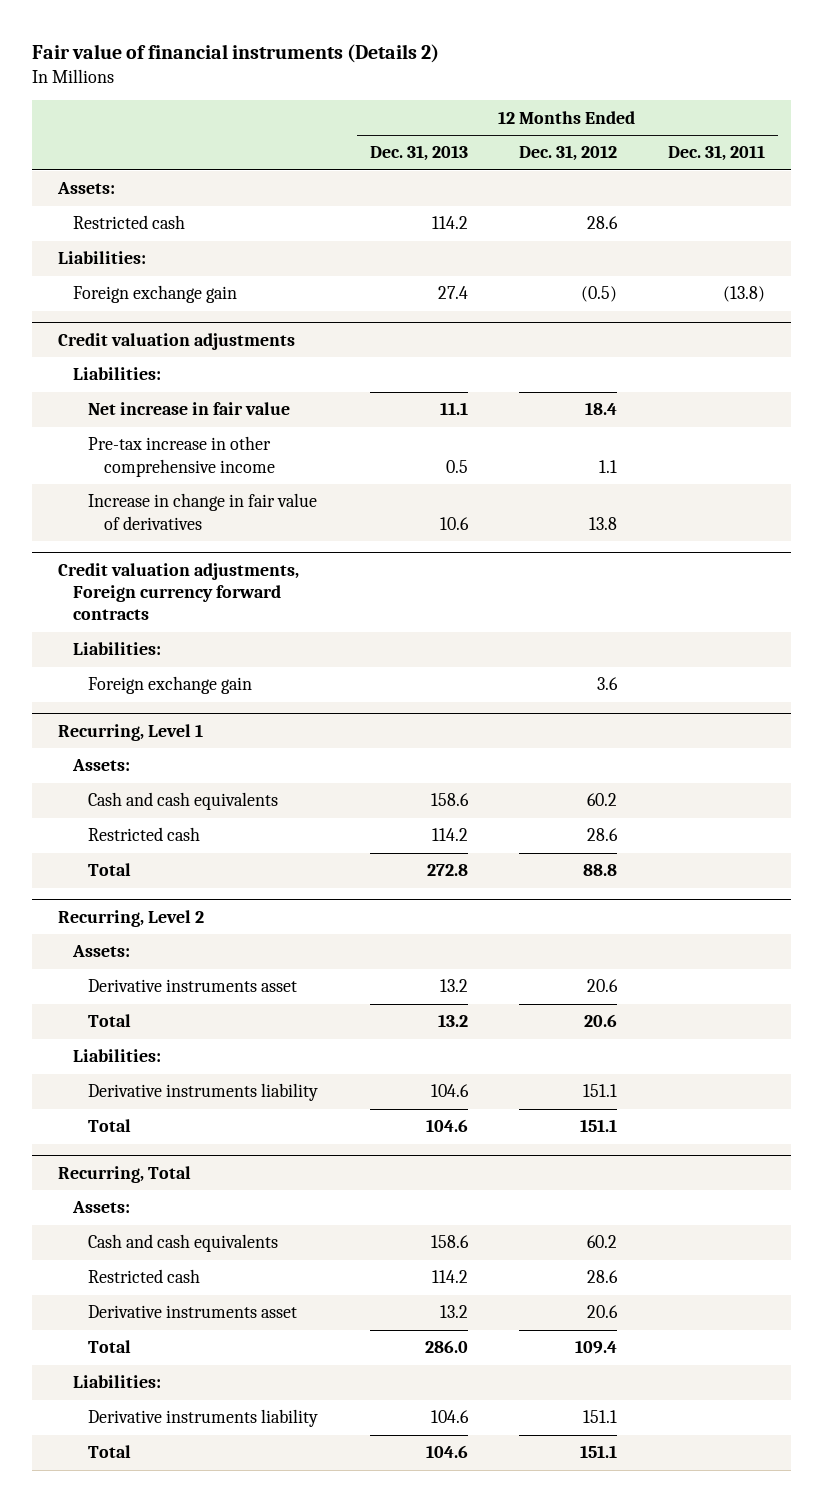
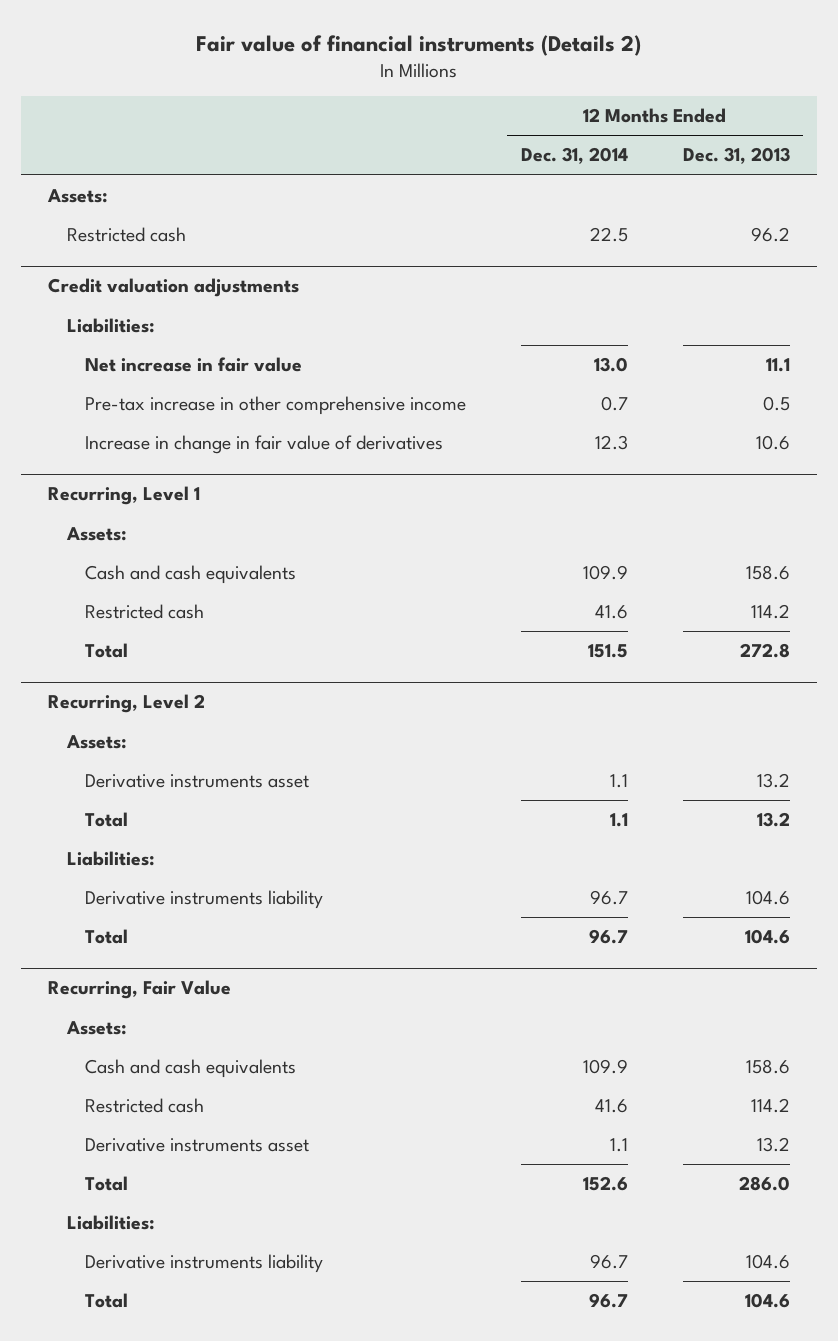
- | 12 Months Ended Dec. 31, 2013 | 12 Months Ended Dec. 31, 2012 | 12 Months Ended Dec. 31, 2011
+ | 12 Months Ended Dec. 31, 2014 | 12 Months Ended Dec. 31, 2013
- Restricted cash | 114.2 | 28.6 |
- Liabilities:
- Foreign exchange gain | 27.4 | (0.5) | (13.8)
+ Restricted cash | 22.5 | 96.2
- Credit valuation adjustments, Foreign currency forward contracts
- Liabilities:
- Foreign exchange gain | | 3.6 |
- Recurring, Total
+ Recurring, Fair Value

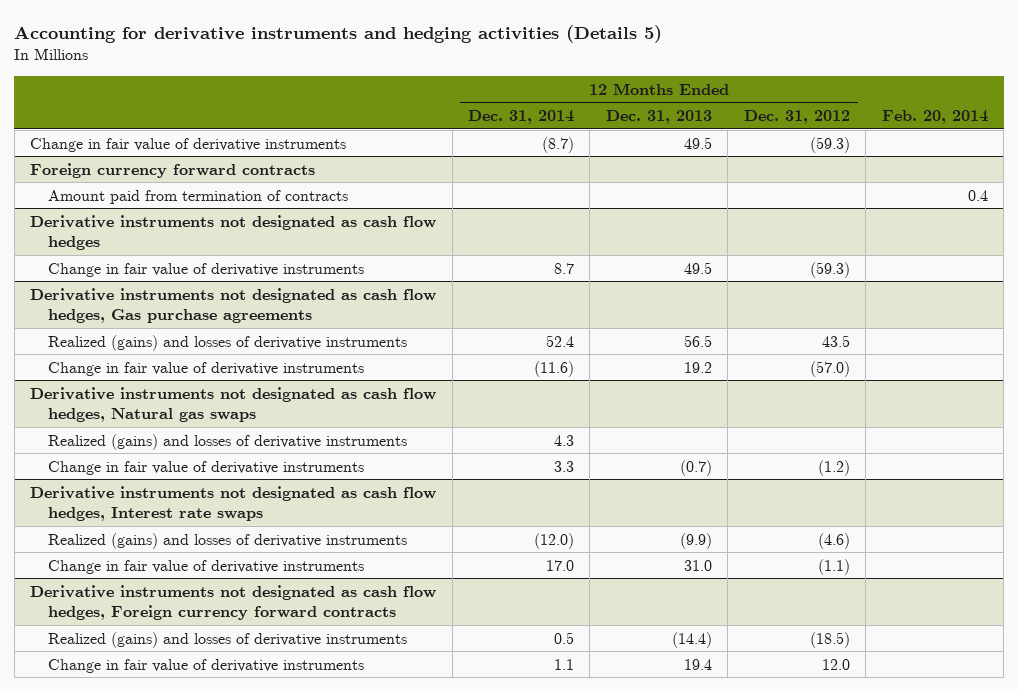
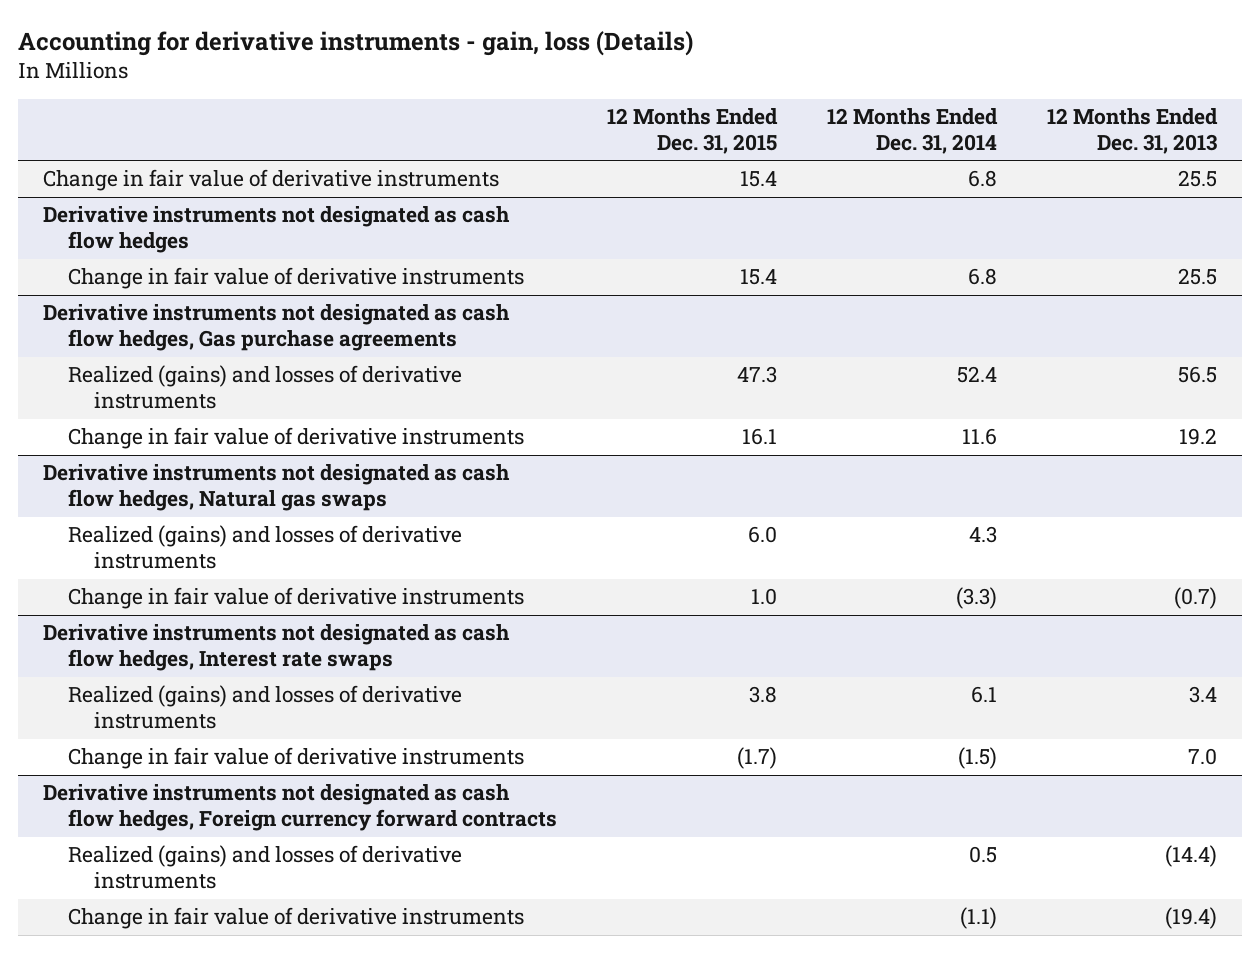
- Accounting for derivative instruments and hedging activities (Details 5)
+ Accounting for derivative instruments - gain, loss (Details)
- | 12 Months Ended Dec. 31, 2014 | 12 Months Ended Dec. 31, 2013 | 12 Months Ended Dec. 31, 2012 | Feb. 20, 2014
+ | 12 Months Ended Dec. 31, 2015 | 12 Months Ended Dec. 31, 2014 | 12 Months Ended Dec. 31, 2013
- Change in fair value of derivative instruments | (8.7) | 49.5 | (59.3) |
- Foreign currency forward contracts
- Amount paid from termination of contracts | | | | 0.4
+ Change in fair value of derivative instruments | 15.4 | 6.8 | 25.5
@ Derivative instruments not designated as cash flow hedges
- Change in fair value of derivative instruments | 8.7 | 49.5 | (59.3) |
+ Change in fair value of derivative instruments | 15.4 | 6.8 | 25.5
@ Derivative instruments not designated as cash flow hedges, Gas purchase agreements
- Change in fair value of derivative instruments | (11.6) | 19.2 | (57.0) |
+ Change in fair value of derivative instruments | 16.1 | 11.6 | 19.2
@ Derivative instruments not designated as cash flow hedges, Natural gas swaps
- Change in fair value of derivative instruments | 3.3 | (0.7) | (1.2) |
+ Change in fair value of derivative instruments | 1.0 | (3.3) | (0.7)
@ Derivative instruments not designated as cash flow hedges, Interest rate swaps
- Realized (gains) and losses of derivative instruments | (12.0) | (9.9) | (4.6) |
- Change in fair value of derivative instruments | 17.0 | 31.0 | (1.1) |
+ Realized (gains) and losses of derivative instruments | 3.8 | 6.1 | 3.4
+ Change in fair value of derivative instruments | (1.7) | (1.5) | 7.0
@ Derivative instruments not designated as cash flow hedges, Foreign currency forward contracts
- Change in fair value of derivative instruments | 1.1 | 19.4 | 12.0 |
+ Change in fair value of derivative instruments | | (1.1) | (19.4)

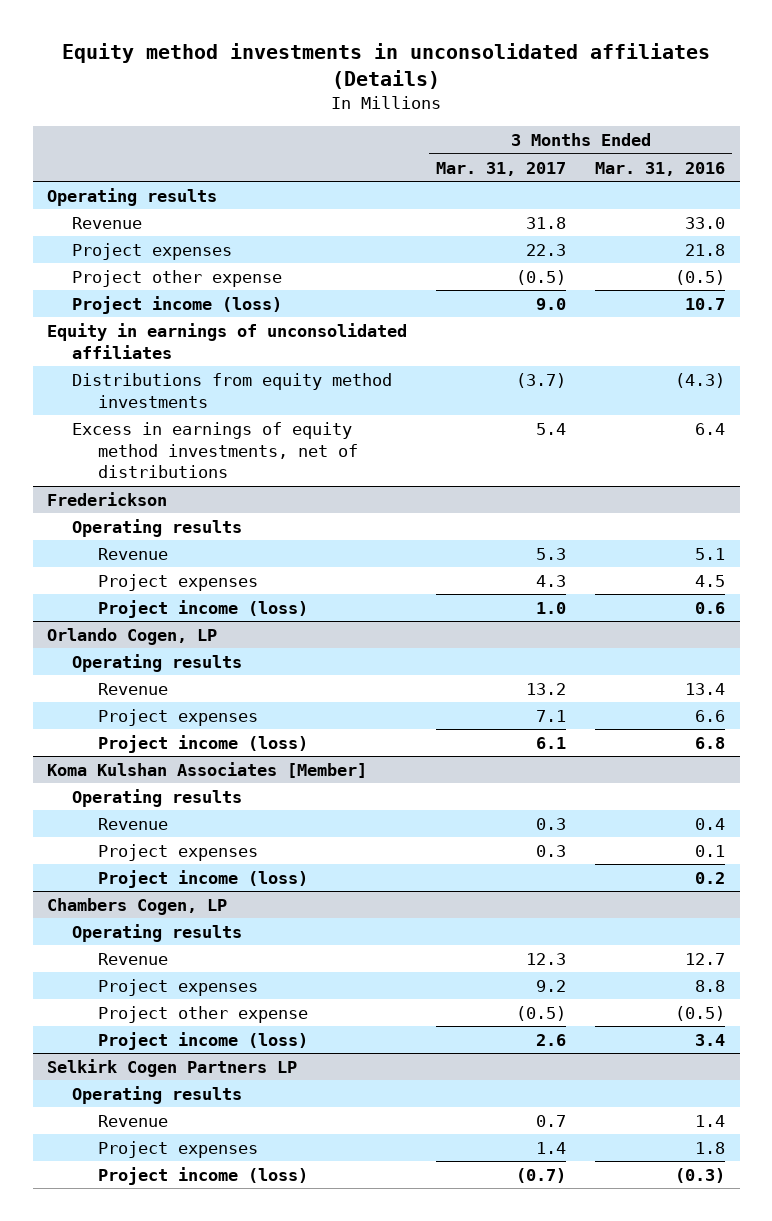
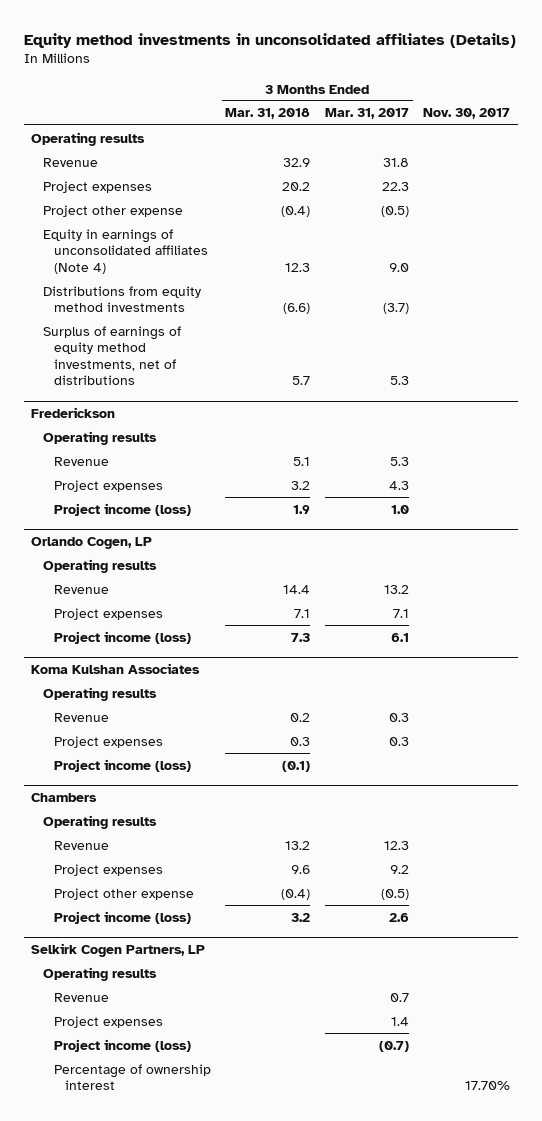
- | 3 Months Ended Mar. 31, 2017 | 3 Months Ended Mar. 31, 2016
+ | 3 Months Ended Mar. 31, 2018 | 3 Months Ended Mar. 31, 2017 | Nov. 30, 2017
- Project income (loss) | 9.0 | 10.7
- Equity in earnings of unconsolidated affiliates
+ Equity in earnings of unconsolidated affiliates (Note 4) | 12.3 | 9.0 |
- Excess in earnings of equity method investments, net of distributions | 5.4 | 6.4
+ Surplus of earnings of equity method investments, net of distributions | 5.7 | 5.3 |
- Koma Kulshan Associates [Member]
+ Koma Kulshan Associates
- Chambers Cogen, LP
+ Chambers
- Selkirk Cogen Partners LP
+ Selkirk Cogen Partners, LP
+ Percentage of ownership interest | | | 17.70%

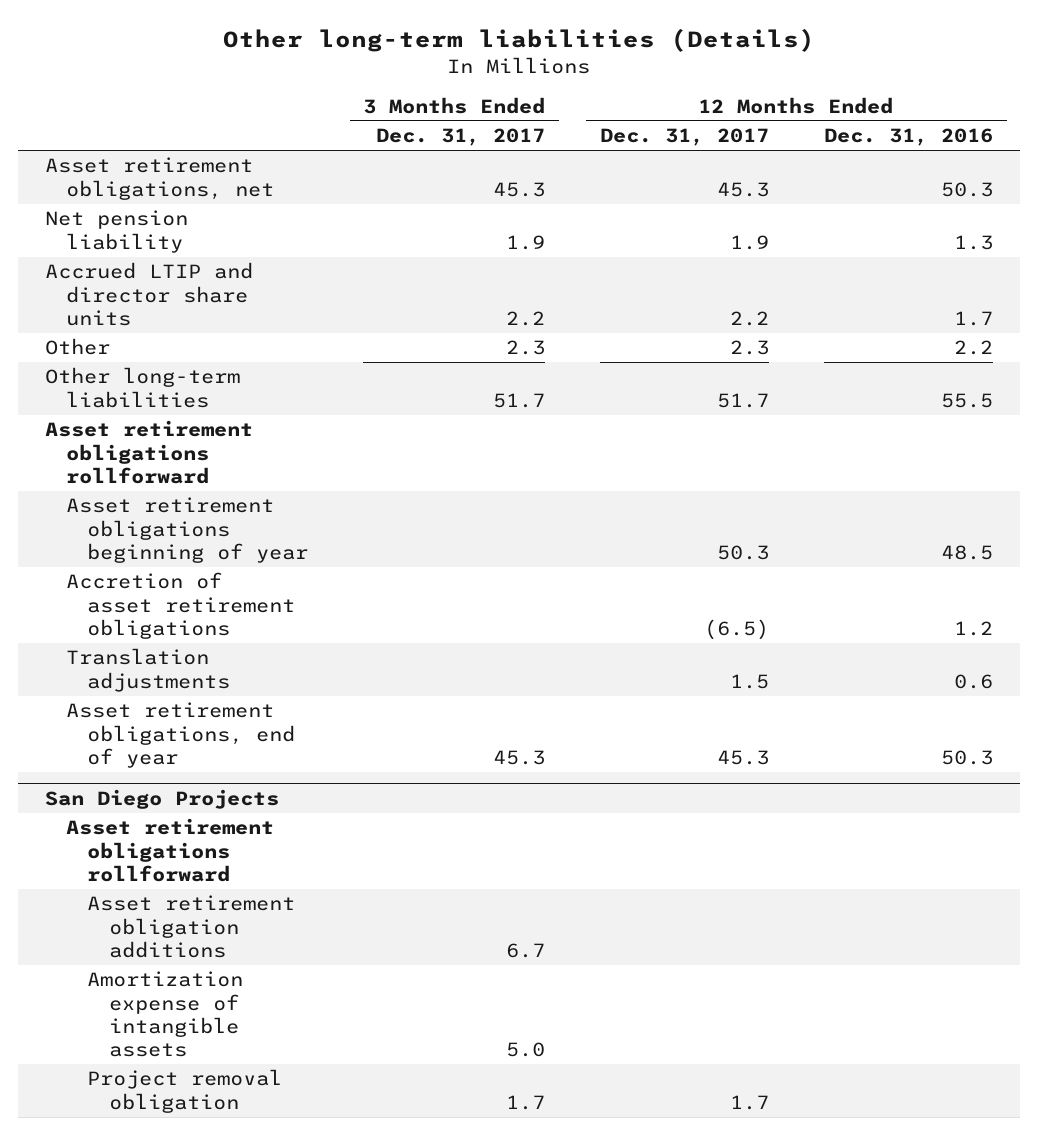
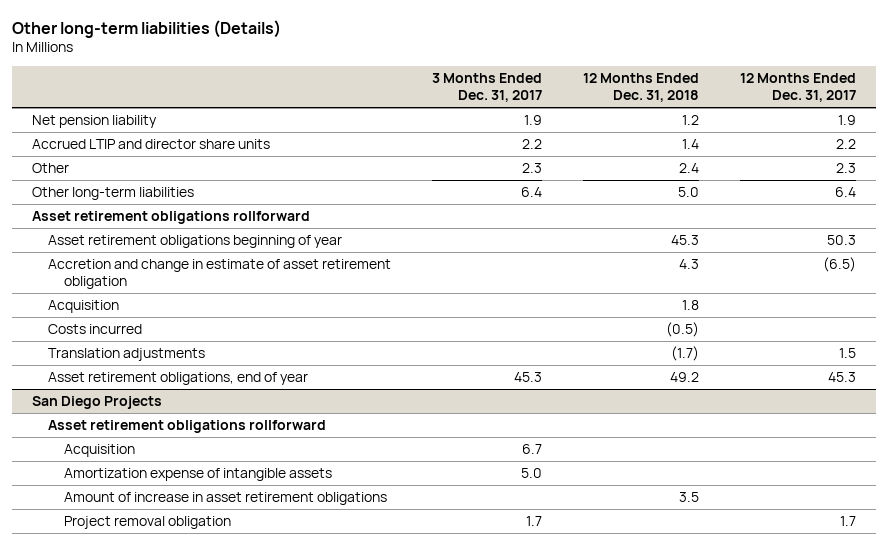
- | 3 Months Ended Dec. 31, 2017 | 12 Months Ended Dec. 31, 2017 | 12 Months Ended Dec. 31, 2016
+ | 3 Months Ended Dec. 31, 2017 | 12 Months Ended Dec. 31, 2018 | 12 Months Ended Dec. 31, 2017
- Asset retirement obligations, net | 45.3 | 45.3 | 50.3
- Other long-term liabilities | 51.7 | 51.7 | 55.5
+ Other long-term liabilities | 6.4 | 5.0 | 6.4
- Accretion of asset retirement obligations | | (6.5) | 1.2
+ Accretion and change in estimate of asset retirement obligation | | 4.3 | (6.5)
+ Acquisition | | 1.8 |
+ Costs incurred | | (0.5) |
@ San Diego Projects
- Asset retirement obligation additions | 6.7 | |
+ Acquisition | 6.7 | |
+ Amount of increase in asset retirement obligations | | 3.5 |

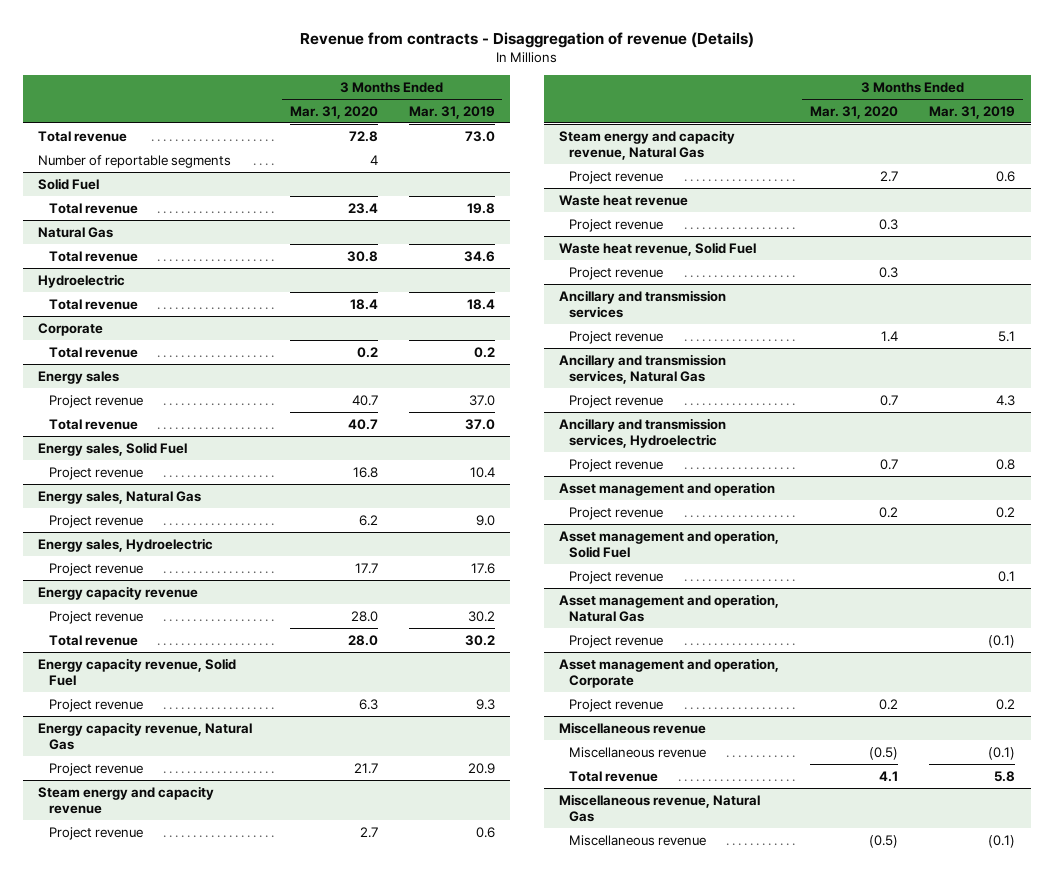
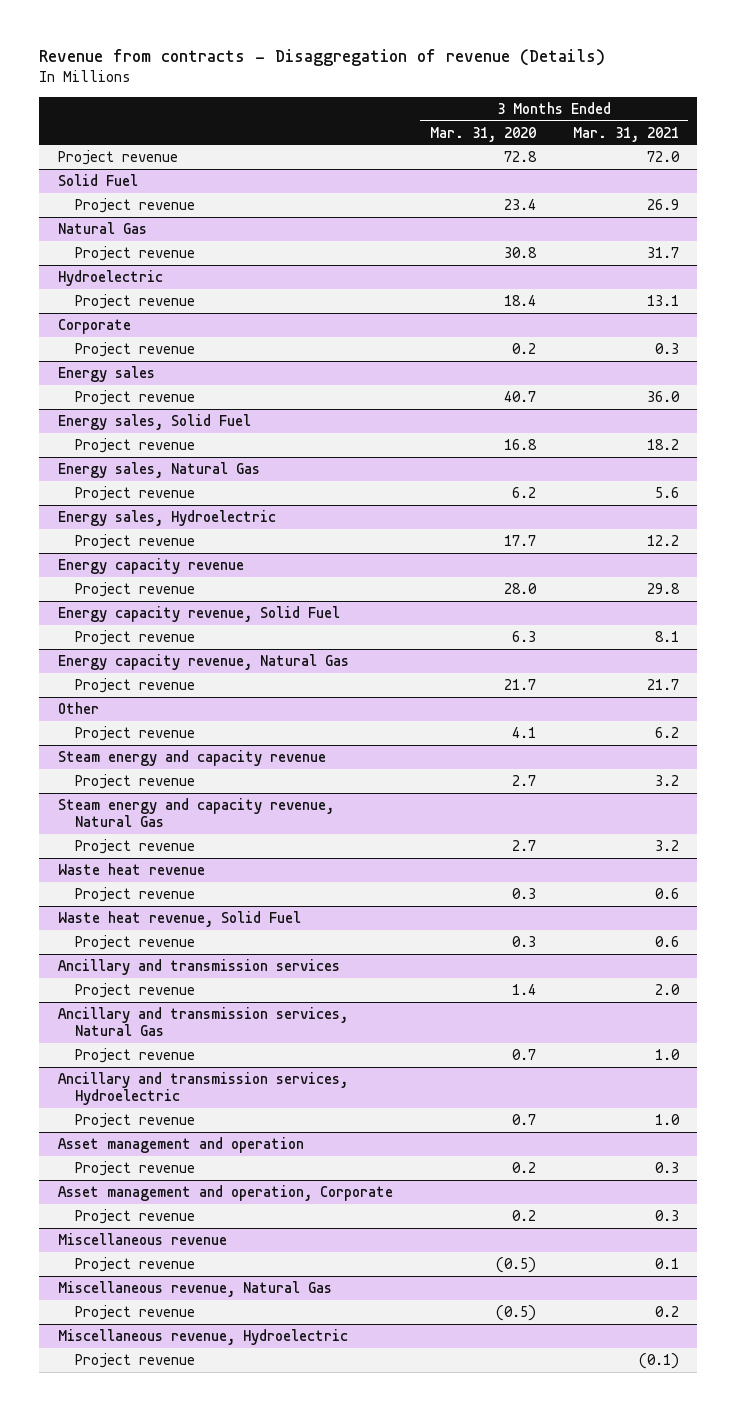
- | 3 Months Ended Mar. 31, 2020 | 3 Months Ended Mar. 31, 2019
+ | 3 Months Ended Mar. 31, 2020 | 3 Months Ended Mar. 31, 2021
- Total revenue | 72.8 | 73.0
- Number of reportable segments | 4 |
+ Project revenue | 72.8 | 72.0
@ Solid Fuel
- Total revenue | 23.4 | 19.8
+ Project revenue | 23.4 | 26.9
@ Natural Gas
- Total revenue | 30.8 | 34.6
+ Project revenue | 30.8 | 31.7
@ Hydroelectric
- Total revenue | 18.4 | 18.4
+ Project revenue | 18.4 | 13.1
@ Corporate
- Total revenue | 0.2 | 0.2
+ Project revenue | 0.2 | 0.3
@ Energy sales
- Total revenue | 40.7 | 37.0
@ Energy capacity revenue
- Total revenue | 28.0 | 30.2
+ Other
+ Project revenue | 4.1 | 6.2
- Asset management and operation, Solid Fuel
- Project revenue | | 0.1
- Asset management and operation, Natural Gas
- Project revenue | | (0.1)
@ Miscellaneous revenue
- Miscellaneous revenue | (0.5) | (0.1)
- Total revenue | 4.1 | 5.8
+ Project revenue | (0.5) | 0.1
@ Miscellaneous revenue, Natural Gas
- Miscellaneous revenue | (0.5) | (0.1)
+ Project revenue | (0.5) | 0.2
+ Miscellaneous revenue, Hydroelectric
+ Project revenue | | (0.1)

